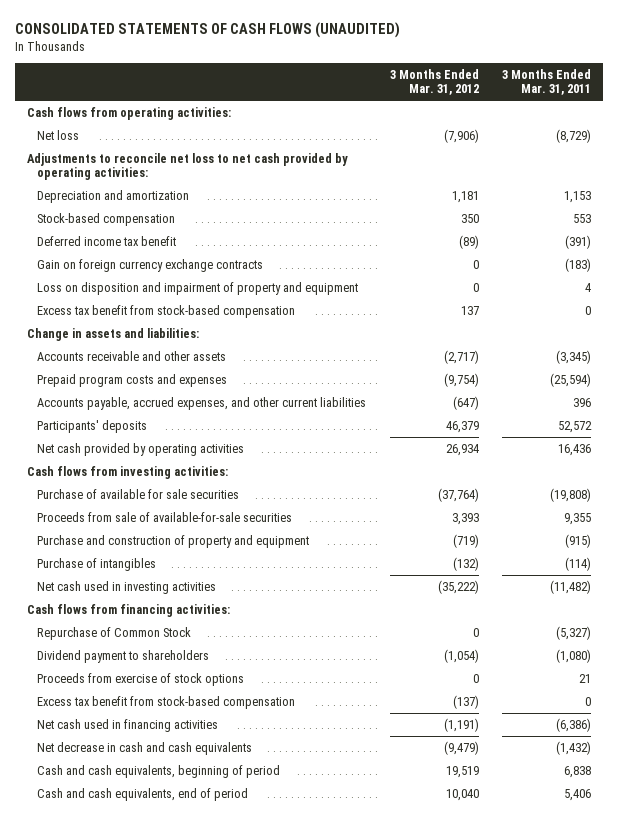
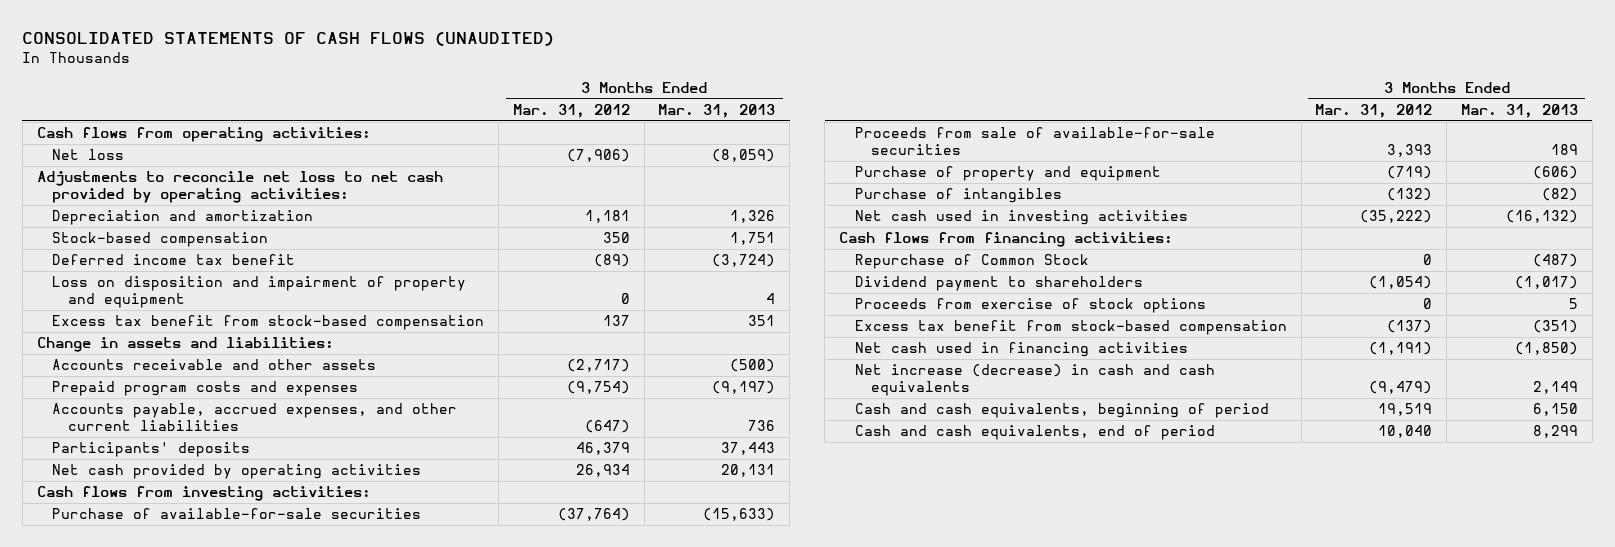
- | 3 Months Ended Mar. 31, 2012 | 3 Months Ended Mar. 31, 2011
+ | 3 Months Ended Mar. 31, 2012 | 3 Months Ended Mar. 31, 2013
- Gain on foreign currency exchange contracts | 0 | (183)
- Purchase of available for sale securities | (37,764) | (19,808)
+ Purchase of available-for-sale securities | (37,764) | (15,633)
- Purchase and construction of property and equipment | (719) | (915)
+ Purchase of property and equipment | (719) | (606)
- Net decrease in cash and cash equivalents | (9,479) | (1,432)
+ Net increase (decrease) in cash and cash equivalents | (9,479) | 2,149

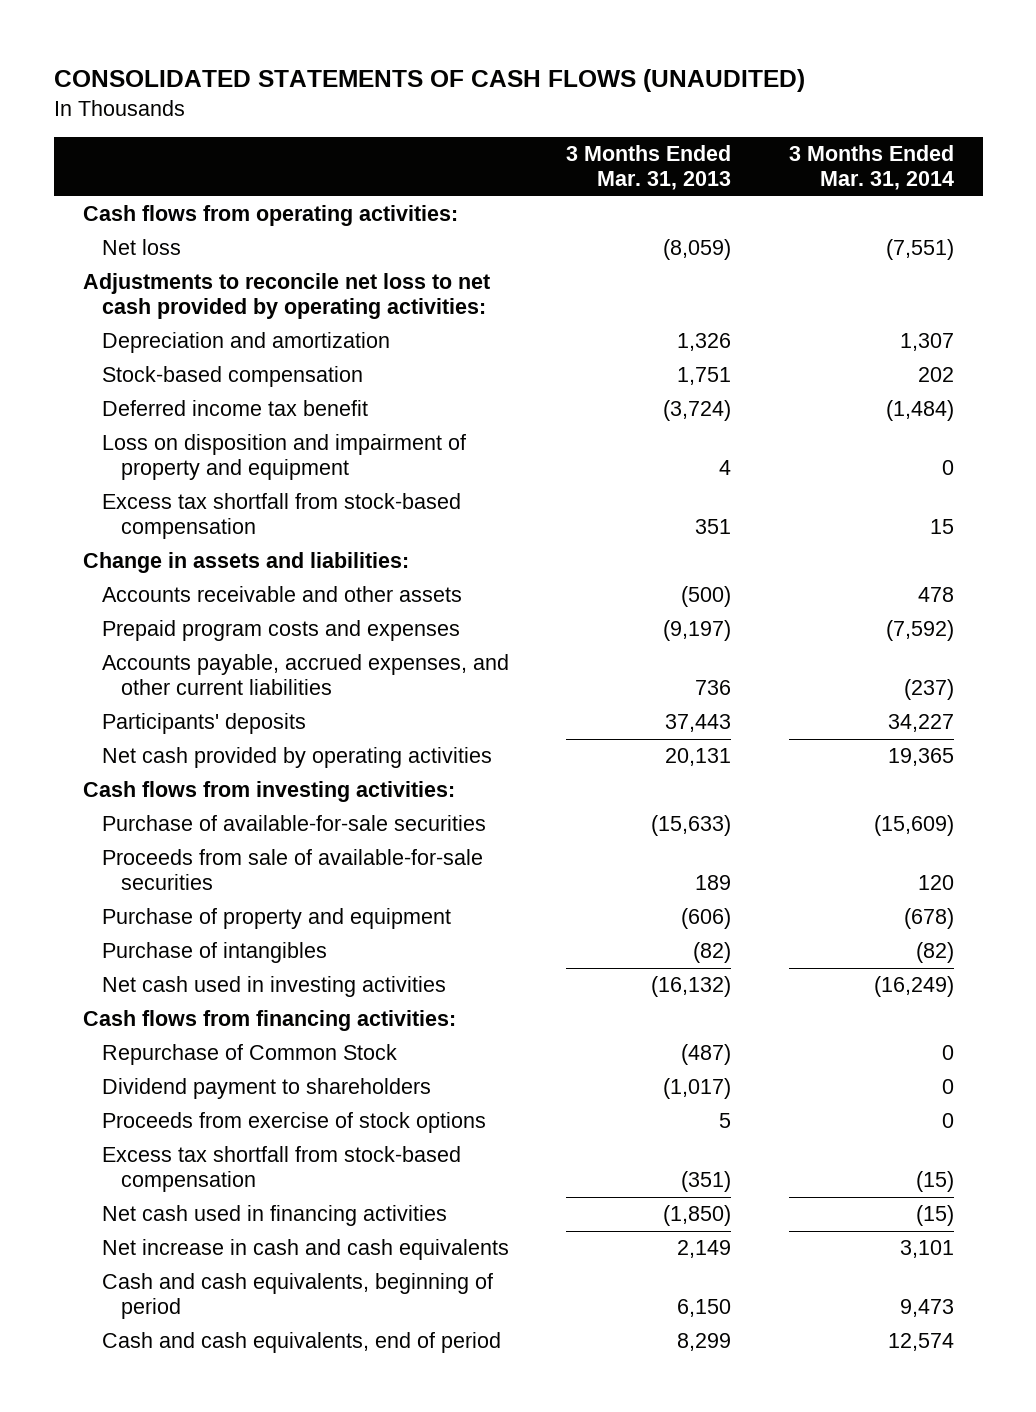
- | 3 Months Ended Mar. 31, 2012 | 3 Months Ended Mar. 31, 2013
+ | 3 Months Ended Mar. 31, 2013 | 3 Months Ended Mar. 31, 2014
- Excess tax benefit from stock-based compensation | 137 | 351
+ Excess tax shortfall from stock-based compensation | 351 | 15
- Excess tax benefit from stock-based compensation | (137) | (351)
+ Excess tax shortfall from stock-based compensation | (351) | (15)
- Net increase (decrease) in cash and cash equivalents | (9,479) | 2,149
+ Net increase in cash and cash equivalents | 2,149 | 3,101

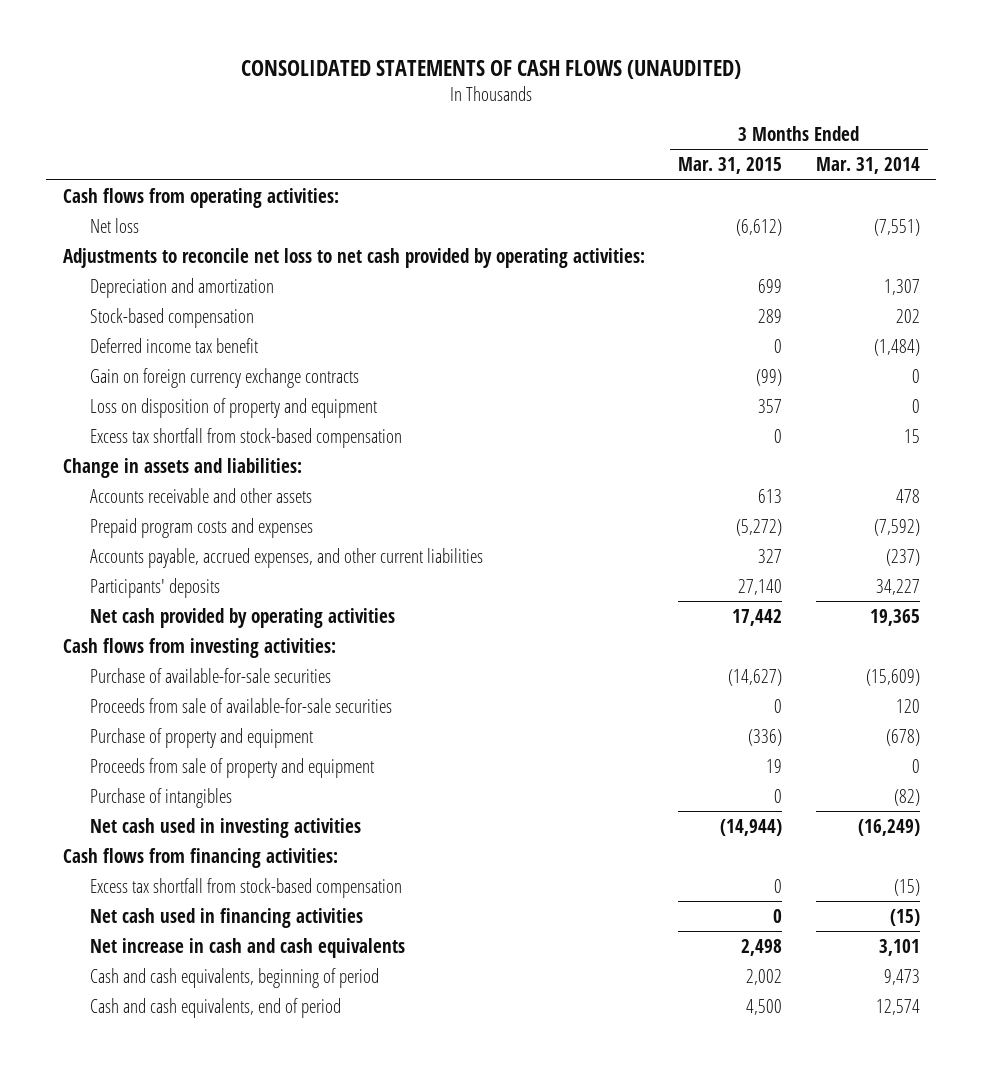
- | 3 Months Ended Mar. 31, 2013 | 3 Months Ended Mar. 31, 2014
+ | 3 Months Ended Mar. 31, 2015 | 3 Months Ended Mar. 31, 2014
- Loss on disposition and impairment of property and equipment | 4 | 0
+ Gain on foreign currency exchange contracts | (99) | 0
+ Loss on disposition of property and equipment | 357 | 0
+ Proceeds from sale of property and equipment | 19 | 0
- Repurchase of Common Stock | (487) | 0
- Dividend payment to shareholders | (1,017) | 0
- Proceeds from exercise of stock options | 5 | 0

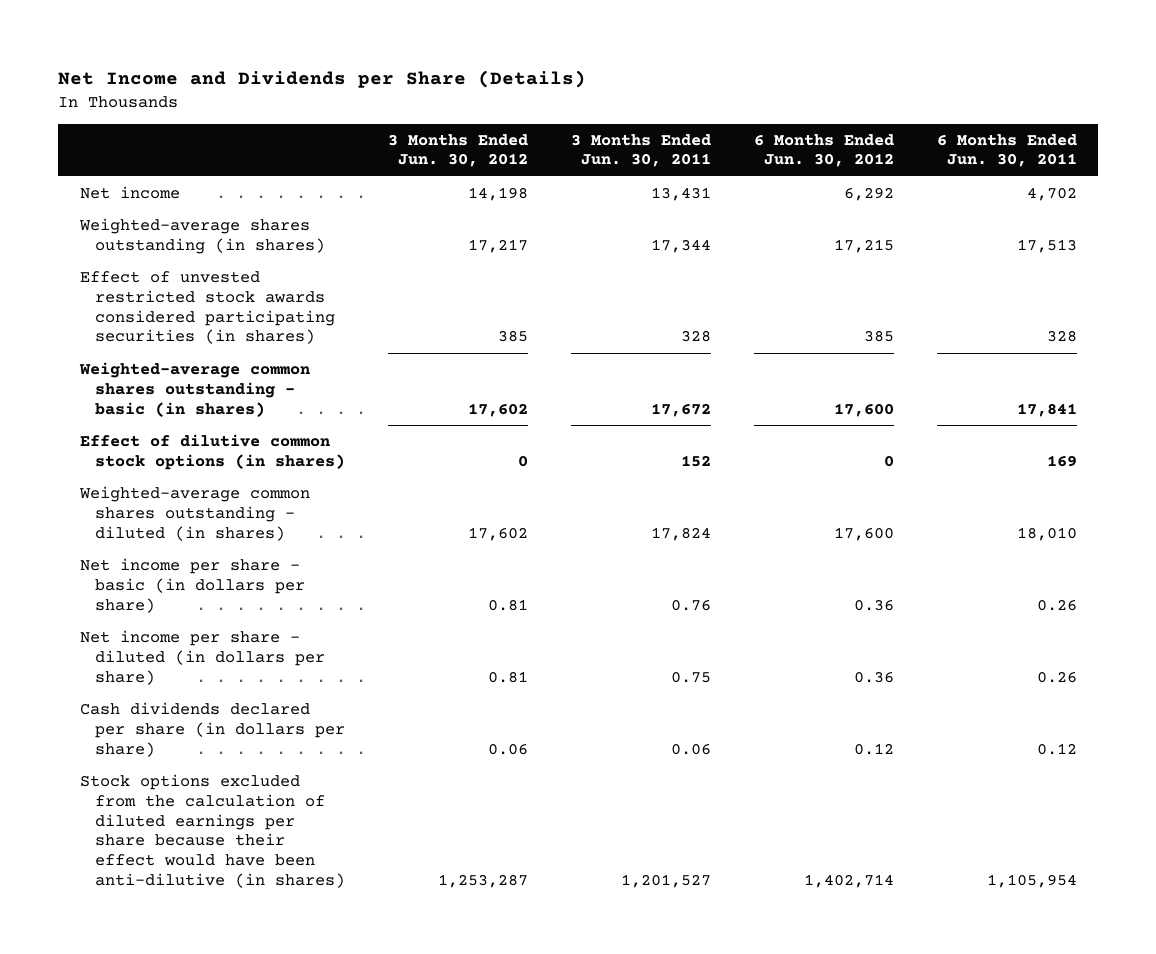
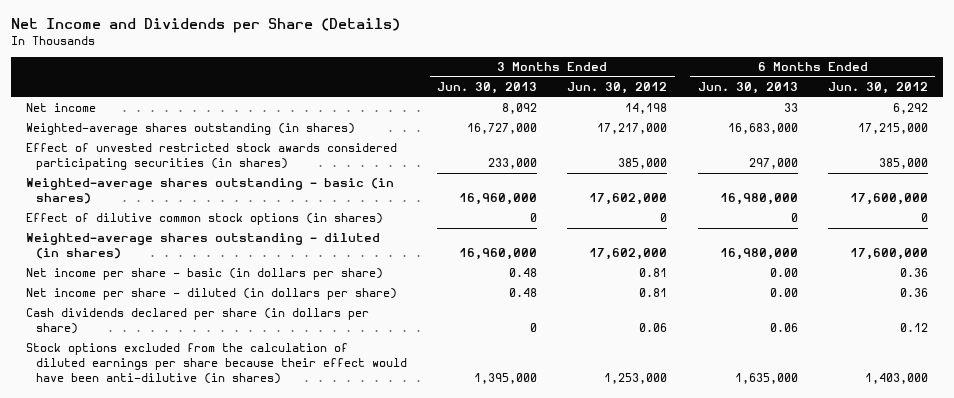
- | 3 Months Ended Jun. 30, 2012 | 3 Months Ended Jun. 30, 2011 | 6 Months Ended Jun. 30, 2012 | 6 Months Ended Jun. 30, 2011
+ | 3 Months Ended Jun. 30, 2013 | 3 Months Ended Jun. 30, 2012 | 6 Months Ended Jun. 30, 2013 | 6 Months Ended Jun. 30, 2012
- Weighted-average shares outstanding (in shares) | 17,217 | 17,344 | 17,215 | 17,513
- Effect of unvested restricted stock awards considered participating securities (in shares) | 385 | 328 | 385 | 328
- Weighted-average common shares outstanding - basic (in shares) | 17,602 | 17,672 | 17,600 | 17,841
+ Weighted-average shares outstanding (in shares) | 16,727,000 | 17,217,000 | 16,683,000 | 17,215,000
+ Effect of unvested restricted stock awards considered participating securities (in shares) | 233,000 | 385,000 | 297,000 | 385,000
+ Weighted-average shares outstanding - basic (in shares) | 16,960,000 | 17,602,000 | 16,980,000 | 17,600,000
- Weighted-average common shares outstanding - diluted (in shares) | 17,602 | 17,824 | 17,600 | 18,010
+ Weighted-average shares outstanding - diluted (in shares) | 16,960,000 | 17,602,000 | 16,980,000 | 17,600,000
- Stock options excluded from the calculation of diluted earnings per share because their effect would have been anti-dilutive (in shares) | 1,253,287 | 1,201,527 | 1,402,714 | 1,105,954
+ Stock options excluded from the calculation of diluted earnings per share because their effect would have been anti-dilutive (in shares) | 1,395,000 | 1,253,000 | 1,635,000 | 1,403,000

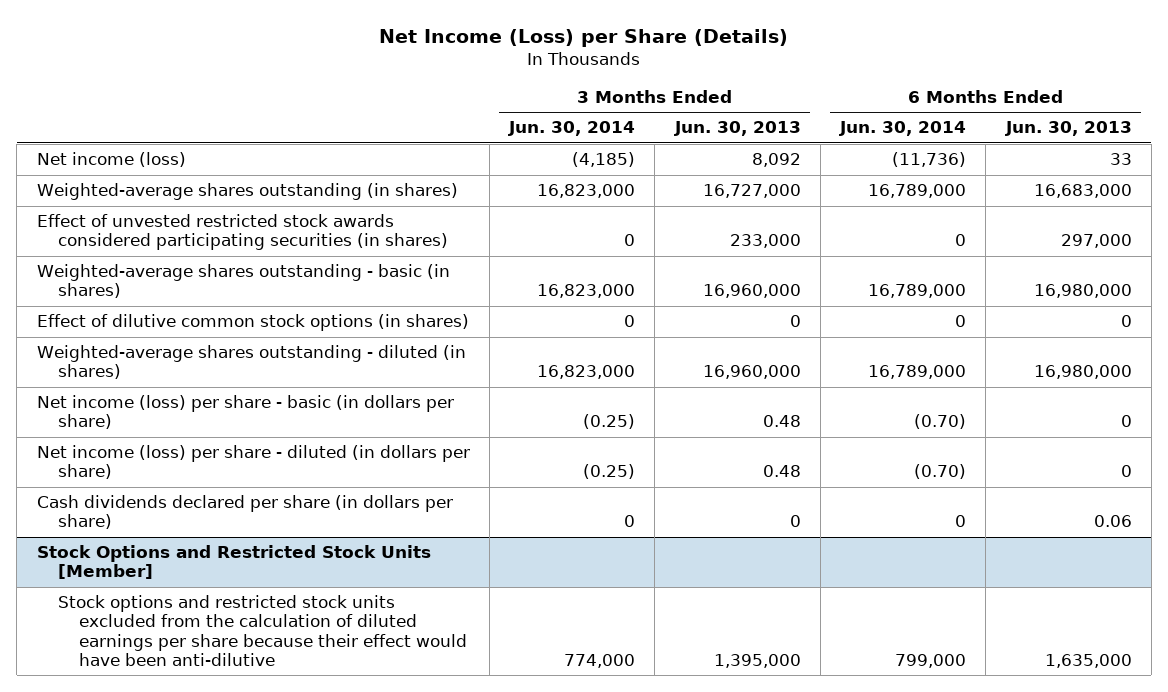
- Net Income and Dividends per Share (Details)
+ Net Income (Loss) per Share (Details)
- | 3 Months Ended Jun. 30, 2013 | 3 Months Ended Jun. 30, 2012 | 6 Months Ended Jun. 30, 2013 | 6 Months Ended Jun. 30, 2012
+ | 3 Months Ended Jun. 30, 2014 | 3 Months Ended Jun. 30, 2013 | 6 Months Ended Jun. 30, 2014 | 6 Months Ended Jun. 30, 2013
- Net income | 8,092 | 14,198 | 33 | 6,292
+ Net income (loss) | (4,185) | 8,092 | (11,736) | 33
- Net income per share - basic (in dollars per share) | 0.48 | 0.81 | 0.00 | 0.36
- Net income per share - diluted (in dollars per share) | 0.48 | 0.81 | 0.00 | 0.36
+ Net income (loss) per share - basic (in dollars per share) | (0.25) | 0.48 | (0.70) | 0
+ Net income (loss) per share - diluted (in dollars per share) | (0.25) | 0.48 | (0.70) | 0
- Stock options excluded from the calculation of diluted earnings per share because their effect would have been anti-dilutive (in shares) | 1,395,000 | 1,253,000 | 1,635,000 | 1,403,000
+ Stock Options and Restricted Stock Units [Member]
+ Stock options and restricted stock units excluded from the calculation of diluted earnings per share because their effect would have been anti-dilutive | 774,000 | 1,395,000 | 799,000 | 1,635,000

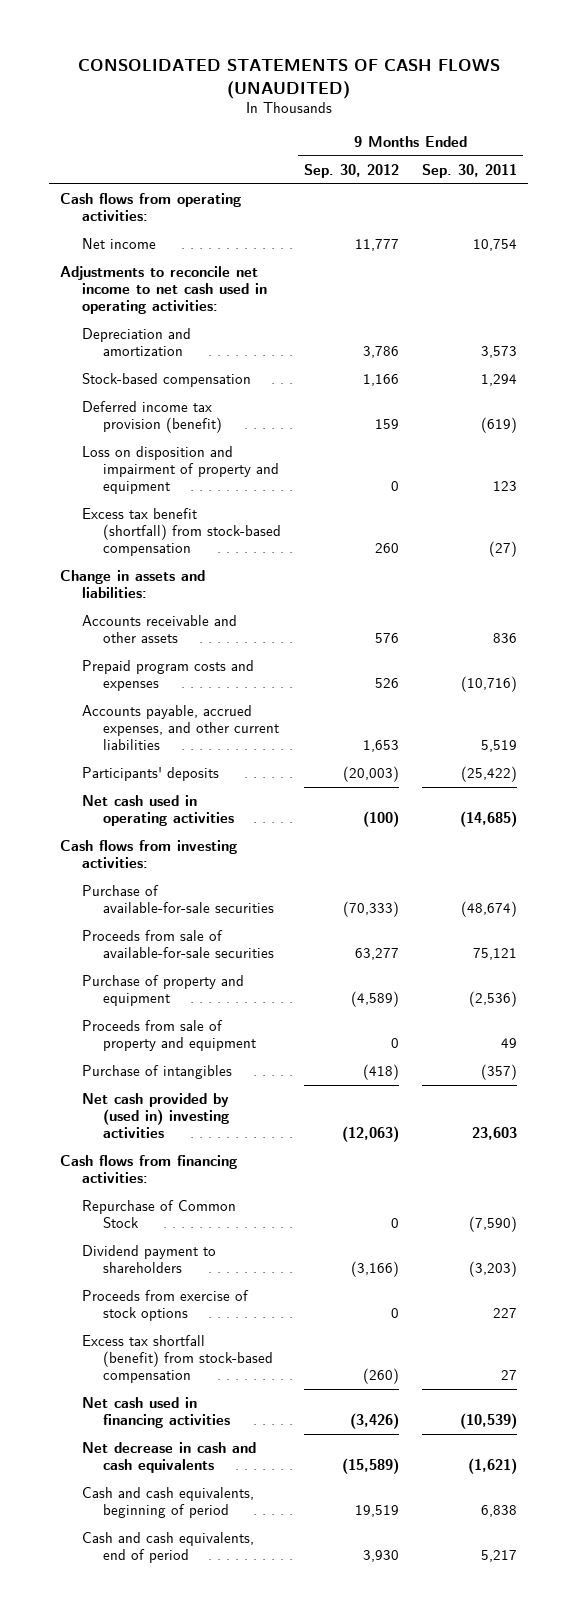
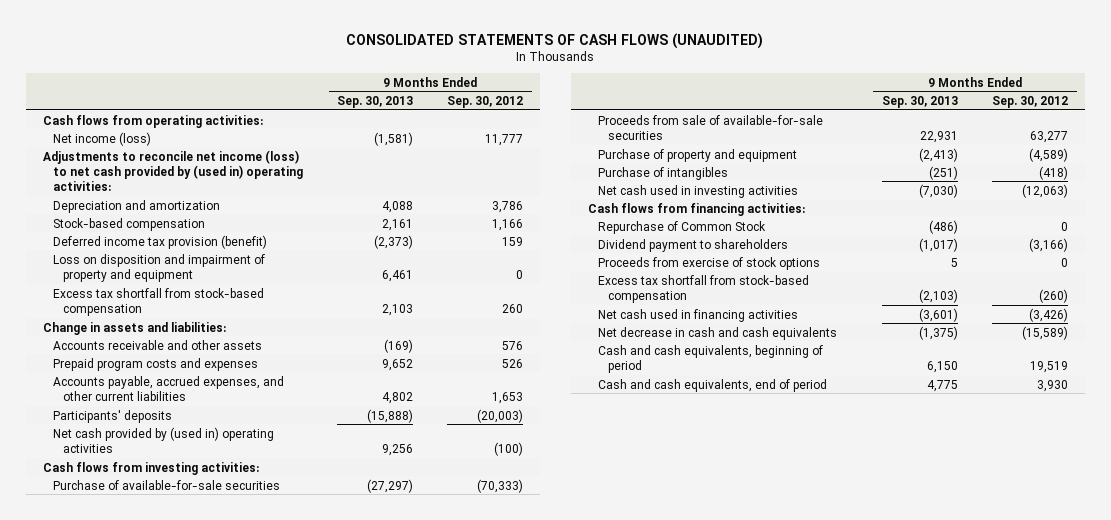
- | 9 Months Ended Sep. 30, 2012 | 9 Months Ended Sep. 30, 2011
+ | 9 Months Ended Sep. 30, 2013 | 9 Months Ended Sep. 30, 2012
- Net income | 11,777 | 10,754
- Adjustments to reconcile net income to net cash used in operating activities:
+ Net income (loss) | (1,581) | 11,777
+ Adjustments to reconcile net income (loss) to net cash provided by (used in) operating activities:
- Excess tax benefit (shortfall) from stock-based compensation | 260 | (27)
+ Excess tax shortfall from stock-based compensation | 2,103 | 260
- Net cash used in operating activities | (100) | (14,685)
+ Net cash provided by (used in) operating activities | 9,256 | (100)
- Proceeds from sale of property and equipment | 0 | 49
- Net cash provided by (used in) investing activities | (12,063) | 23,603
+ Net cash used in investing activities | (7,030) | (12,063)
- Excess tax shortfall (benefit) from stock-based compensation | (260) | 27
+ Excess tax shortfall from stock-based compensation | (2,103) | (260)

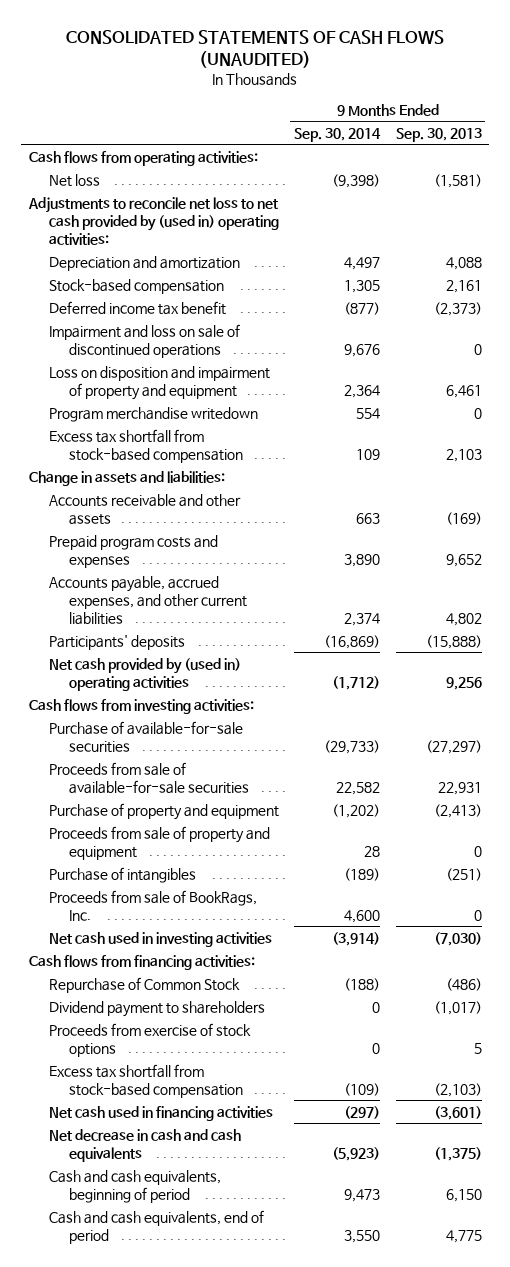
- | 9 Months Ended Sep. 30, 2013 | 9 Months Ended Sep. 30, 2012
+ | 9 Months Ended Sep. 30, 2014 | 9 Months Ended Sep. 30, 2013
- Net income (loss) | (1,581) | 11,777
- Adjustments to reconcile net income (loss) to net cash provided by (used in) operating activities:
+ Net loss | (9,398) | (1,581)
+ Adjustments to reconcile net loss to net cash provided by (used in) operating activities:
- Deferred income tax provision (benefit) | (2,373) | 159
+ Deferred income tax benefit | (877) | (2,373)
+ Impairment and loss on sale of discontinued operations | 9,676 | 0
+ Program merchandise writedown | 554 | 0
+ Proceeds from sale of property and equipment | 28 | 0
+ Proceeds from sale of BookRags, Inc. | 4,600 | 0

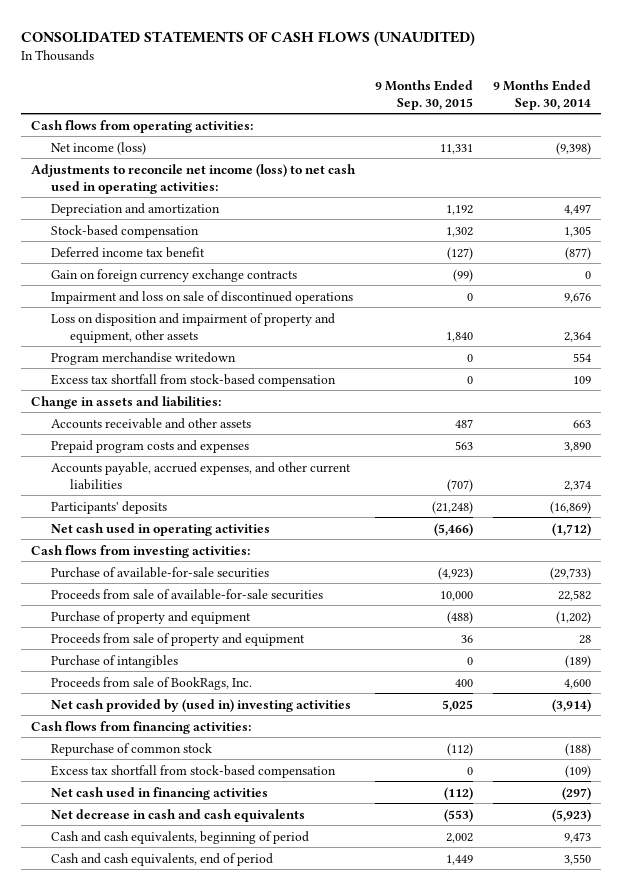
- | 9 Months Ended Sep. 30, 2014 | 9 Months Ended Sep. 30, 2013
+ | 9 Months Ended Sep. 30, 2015 | 9 Months Ended Sep. 30, 2014
- Net loss | (9,398) | (1,581)
- Adjustments to reconcile net loss to net cash provided by (used in) operating activities:
+ Net income (loss) | 11,331 | (9,398)
+ Adjustments to reconcile net income (loss) to net cash used in operating activities:
+ Gain on foreign currency exchange contracts | (99) | 0
- Loss on disposition and impairment of property and equipment | 2,364 | 6,461
+ Loss on disposition and impairment of property and equipment, other assets | 1,840 | 2,364
- Net cash provided by (used in) operating activities | (1,712) | 9,256
+ Net cash used in operating activities | (5,466) | (1,712)
- Net cash used in investing activities | (3,914) | (7,030)
+ Net cash provided by (used in) investing activities | 5,025 | (3,914)
- Repurchase of Common Stock | (188) | (486)
- Dividend payment to shareholders | 0 | (1,017)
- Proceeds from exercise of stock options | 0 | 5
+ Repurchase of common stock | (112) | (188)

